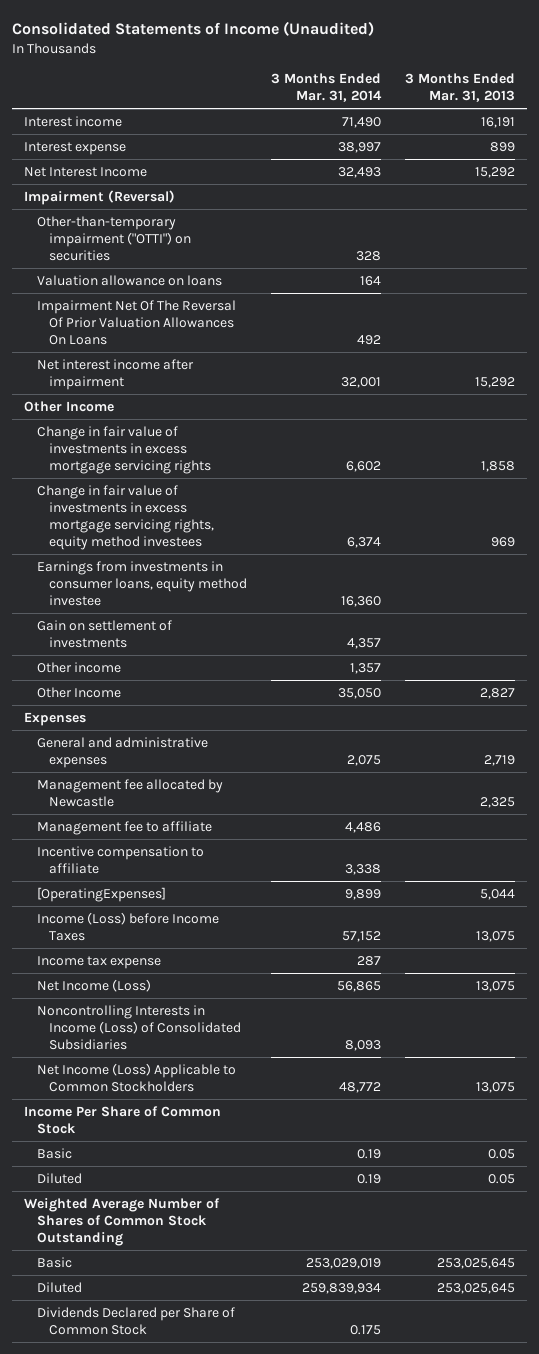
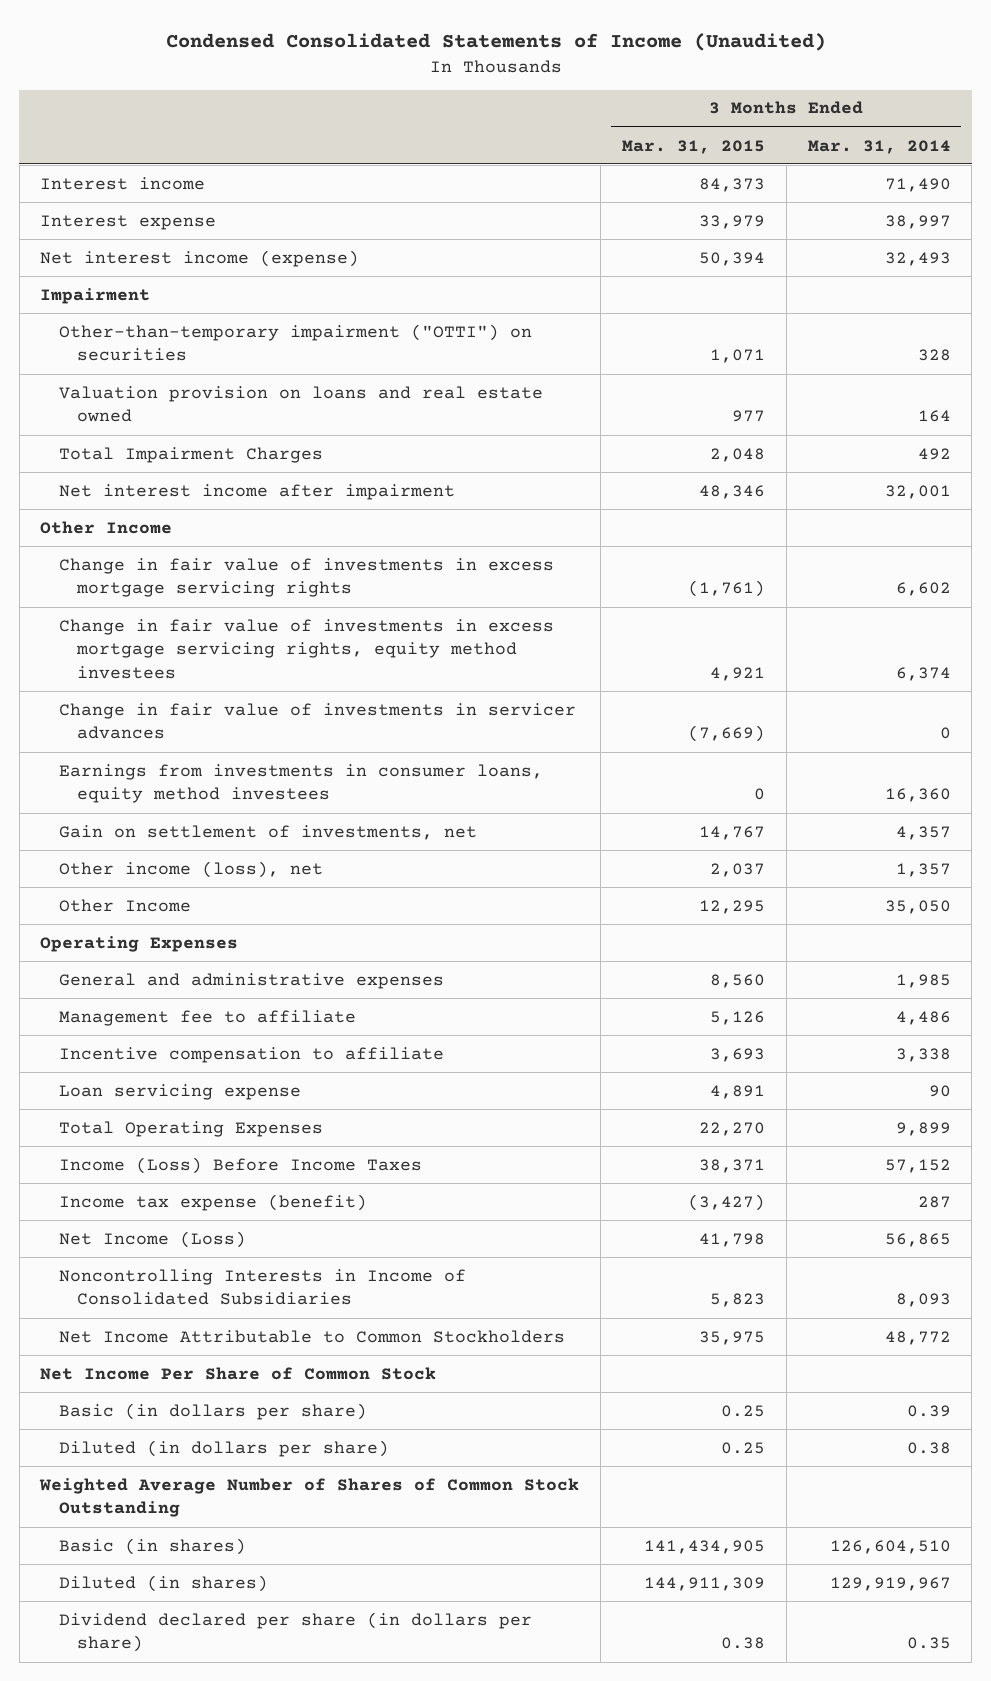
- Consolidated Statements of Income (Unaudited)
+ Condensed Consolidated Statements of Income (Unaudited)
- | 3 Months Ended Mar. 31, 2014 | 3 Months Ended Mar. 31, 2013
+ | 3 Months Ended Mar. 31, 2015 | 3 Months Ended Mar. 31, 2014
- Net Interest Income | 32,493 | 15,292
- Impairment (Reversal)
+ Net interest income (expense) | 50,394 | 32,493
+ Impairment
- Valuation allowance on loans | 164 |
- Impairment Net Of The Reversal Of Prior Valuation Allowances On Loans | 492 |
+ Valuation provision on loans and real estate owned | 977 | 164
+ Total Impairment Charges | 2,048 | 492
- Earnings from investments in consumer loans, equity method investee | 16,360 |
- Gain on settlement of investments | 4,357 |
- Other income | 1,357 |
+ Change in fair value of investments in servicer advances | (7,669) | 0
+ Earnings from investments in consumer loans, equity method investees | 0 | 16,360
+ Gain on settlement of investments, net | 14,767 | 4,357
+ Other income (loss), net | 2,037 | 1,357
- Expenses
- General and administrative expenses | 2,075 | 2,719
- Management fee allocated by Newcastle | | 2,325
+ Operating Expenses
+ General and administrative expenses | 8,560 | 1,985
- [OperatingExpenses] | 9,899 | 5,044
- Income (Loss) before Income Taxes | 57,152 | 13,075
- Income tax expense | 287 |
+ Loan servicing expense | 4,891 | 90
+ Total Operating Expenses | 22,270 | 9,899
+ Income (Loss) Before Income Taxes | 38,371 | 57,152
+ Income tax expense (benefit) | (3,427) | 287
- Noncontrolling Interests in Income (Loss) of Consolidated Subsidiaries | 8,093 |
- Net Income (Loss) Applicable to Common Stockholders | 48,772 | 13,075
- Income Per Share of Common Stock
- Basic | 0.19 | 0.05
- Diluted | 0.19 | 0.05
+ Noncontrolling Interests in Income of Consolidated Subsidiaries | 5,823 | 8,093
+ Net Income Attributable to Common Stockholders | 35,975 | 48,772
+ Net Income Per Share of Common Stock
+ Basic (in dollars per share) | 0.25 | 0.39
+ Diluted (in dollars per share) | 0.25 | 0.38
- Basic | 253,029,019 | 253,025,645
- Diluted | 259,839,934 | 253,025,645
- Dividends Declared per Share of Common Stock | 0.175 |
+ Basic (in shares) | 141,434,905 | 126,604,510
+ Diluted (in shares) | 144,911,309 | 129,919,967
+ Dividend declared per share (in dollars per share) | 0.38 | 0.35

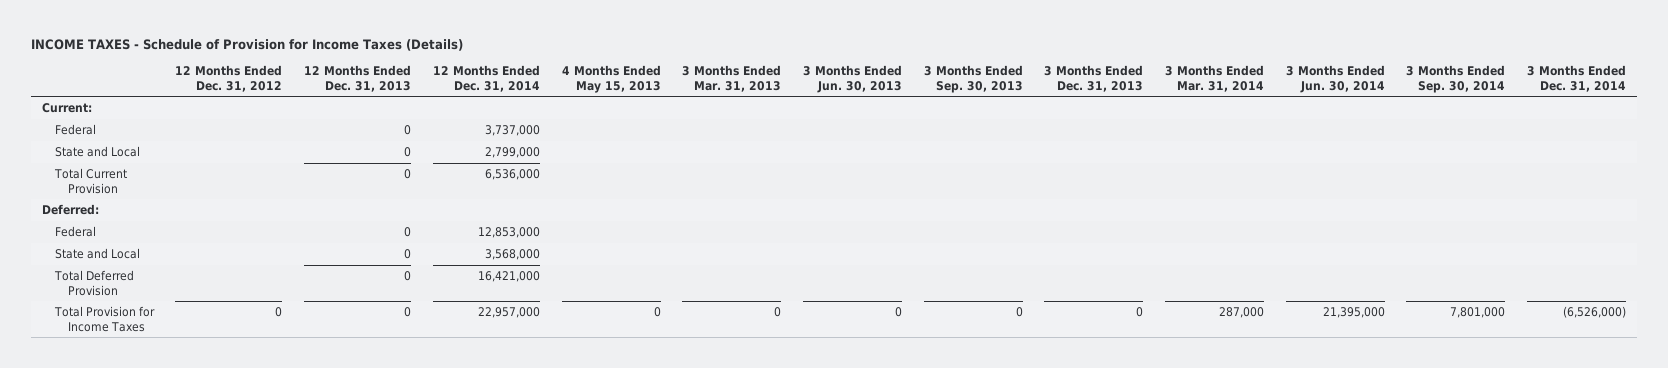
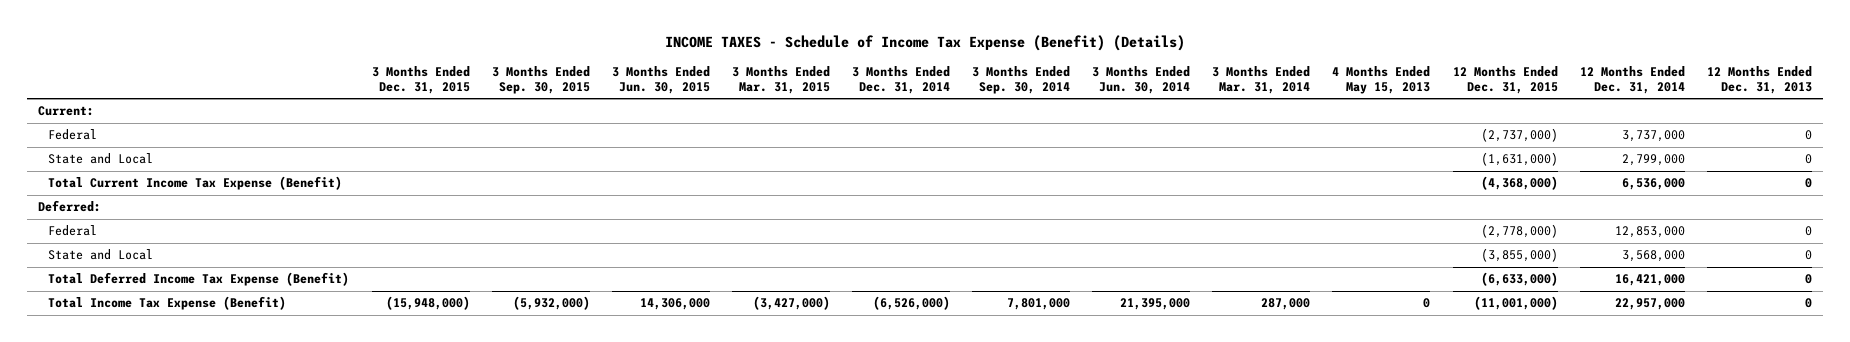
- INCOME TAXES - Schedule of Provision for Income Taxes (Details)
+ INCOME TAXES - Schedule of Income Tax Expense (Benefit) (Details)
- | 12 Months Ended Dec. 31, 2012 | 12 Months Ended Dec. 31, 2013 | 12 Months Ended Dec. 31, 2014 | 4 Months Ended May 15, 2013 | 3 Months Ended Mar. 31, 2013 | 3 Months Ended Jun. 30, 2013 | 3 Months Ended Sep. 30, 2013 | 3 Months Ended Dec. 31, 2013 | 3 Months Ended Mar. 31, 2014 | 3 Months Ended Jun. 30, 2014 | 3 Months Ended Sep. 30, 2014 | 3 Months Ended Dec. 31, 2014
+ | 3 Months Ended Dec. 31, 2015 | 3 Months Ended Sep. 30, 2015 | 3 Months Ended Jun. 30, 2015 | 3 Months Ended Mar. 31, 2015 | 3 Months Ended Dec. 31, 2014 | 3 Months Ended Sep. 30, 2014 | 3 Months Ended Jun. 30, 2014 | 3 Months Ended Mar. 31, 2014 | 4 Months Ended May 15, 2013 | 12 Months Ended Dec. 31, 2015 | 12 Months Ended Dec. 31, 2014 | 12 Months Ended Dec. 31, 2013
- Total Current Provision | | 0 | 6,536,000 | | | | | | | | |
+ Total Current Income Tax Expense (Benefit) | | | | | | | | | | (4,368,000) | 6,536,000 | 0
- Total Deferred Provision | | 0 | 16,421,000 | | | | | | | | |
- Total Provision for Income Taxes | 0 | 0 | 22,957,000 | 0 | 0 | 0 | 0 | 0 | 287,000 | 21,395,000 | 7,801,000 | (6,526,000)
+ Total Deferred Income Tax Expense (Benefit) | | | | | | | | | | (6,633,000) | 16,421,000 | 0
+ Total Income Tax Expense (Benefit) | (15,948,000) | (5,932,000) | 14,306,000 | (3,427,000) | (6,526,000) | 7,801,000 | 21,395,000 | 287,000 | 0 | (11,001,000) | 22,957,000 | 0

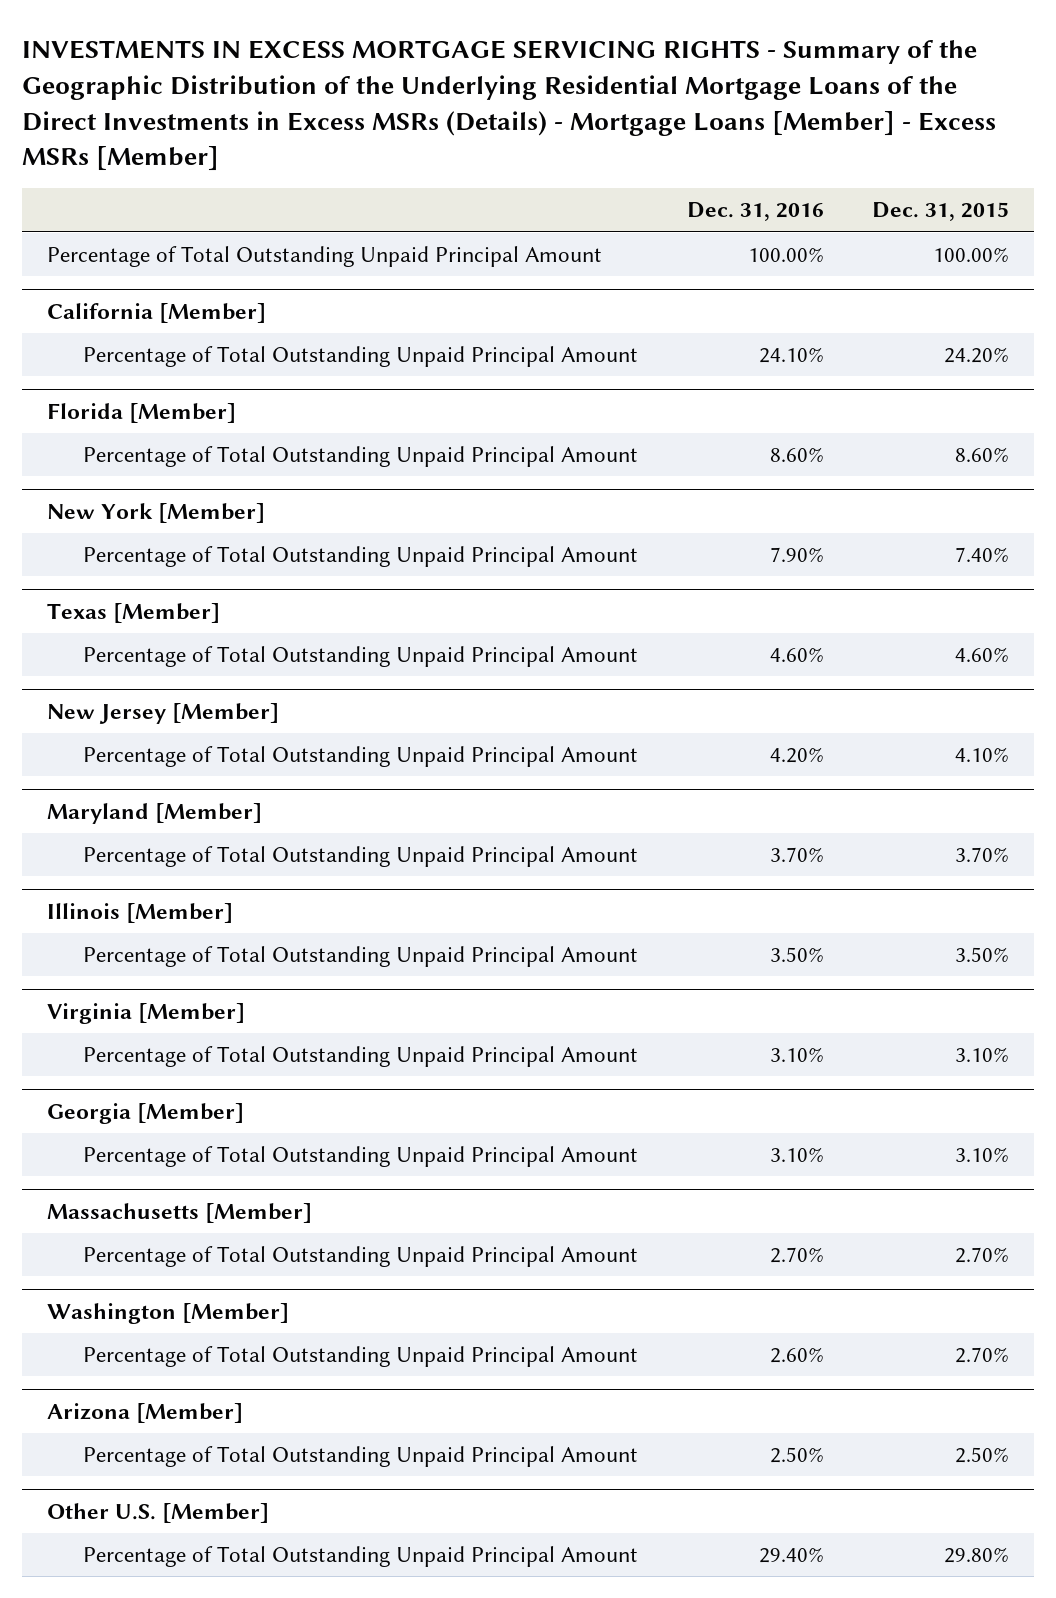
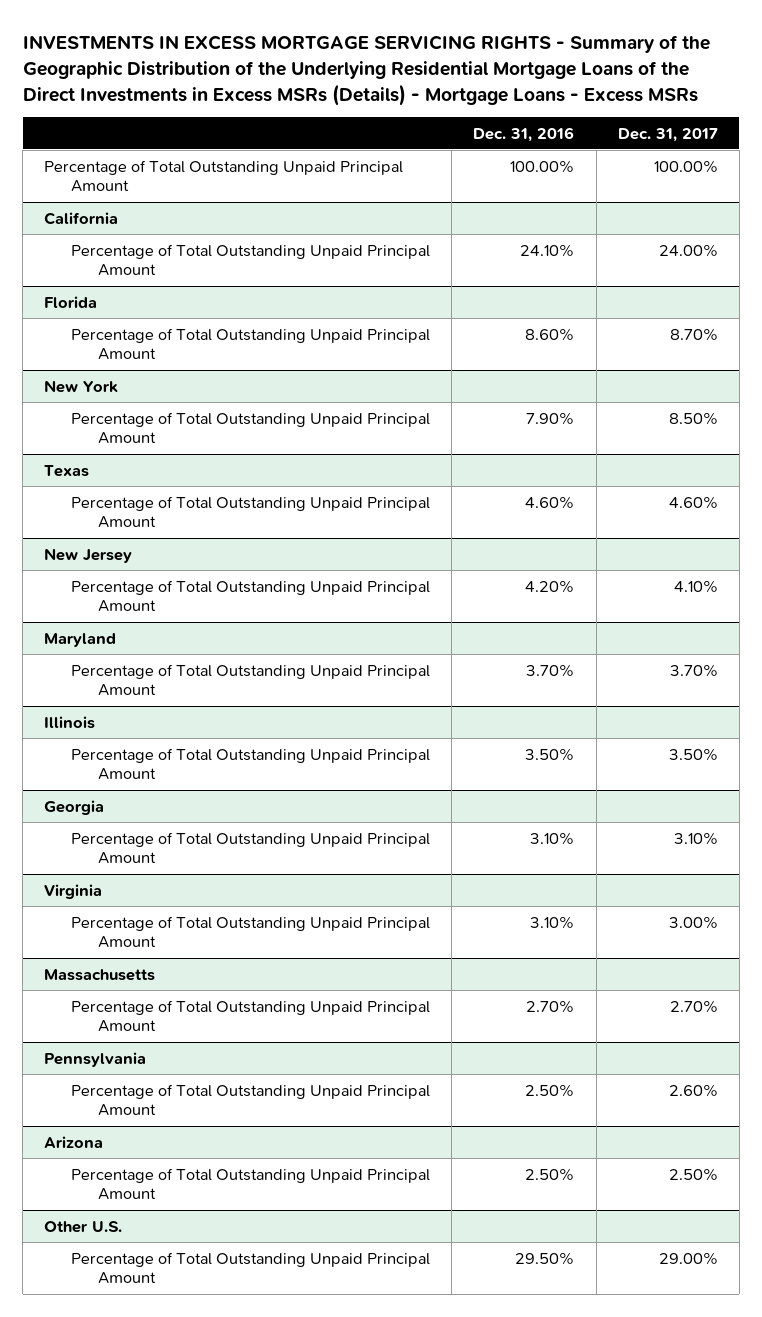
- INVESTMENTS IN EXCESS MORTGAGE SERVICING RIGHTS - Summary of the Geographic Distribution of the Underlying Residential Mortgage Loans of the Direct Investments in Excess MSRs (Details) - Mortgage Loans [Member] - Excess MSRs [Member]
+ INVESTMENTS IN EXCESS MORTGAGE SERVICING RIGHTS - Summary of the Geographic Distribution of the Underlying Residential Mortgage Loans of the Direct Investments in Excess MSRs (Details) - Mortgage Loans - Excess MSRs
- | Dec. 31, 2016 | Dec. 31, 2015
+ | Dec. 31, 2016 | Dec. 31, 2017
- California [Member]
+ California
- Florida [Member]
+ Florida
- New York [Member]
+ New York
- Texas [Member]
+ Texas
- New Jersey [Member]
+ New Jersey
- Maryland [Member]
+ Maryland
- Illinois [Member]
+ Illinois
- Virginia [Member]
+ Georgia
- Georgia [Member]
+ Virginia
- Massachusetts [Member]
+ Massachusetts
- Washington [Member]
- Percentage of Total Outstanding Unpaid Principal Amount | 2.60% | 2.70%
- Arizona [Member]
+ Pennsylvania
- Other U.S. [Member]
- Percentage of Total Outstanding Unpaid Principal Amount | 29.40% | 29.80%
+ Arizona
+ Percentage of Total Outstanding Unpaid Principal Amount | 2.50% | 2.50%
+ Other U.S.
+ Percentage of Total Outstanding Unpaid Principal Amount | 29.50% | 29.00%

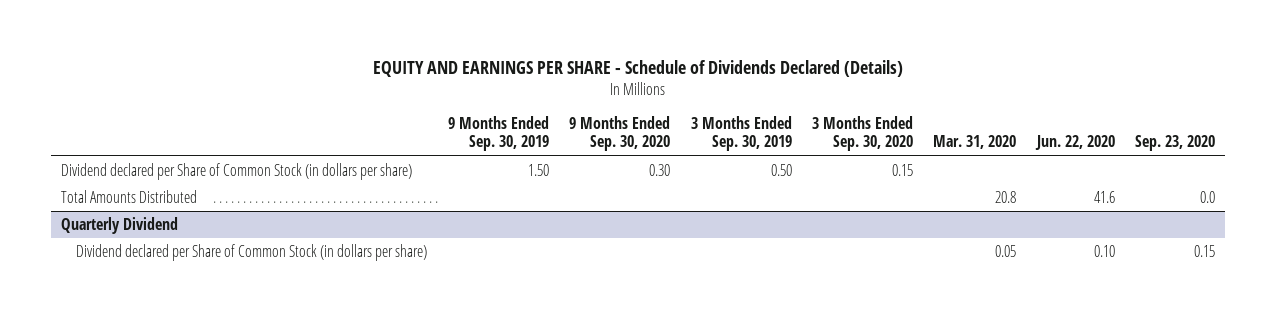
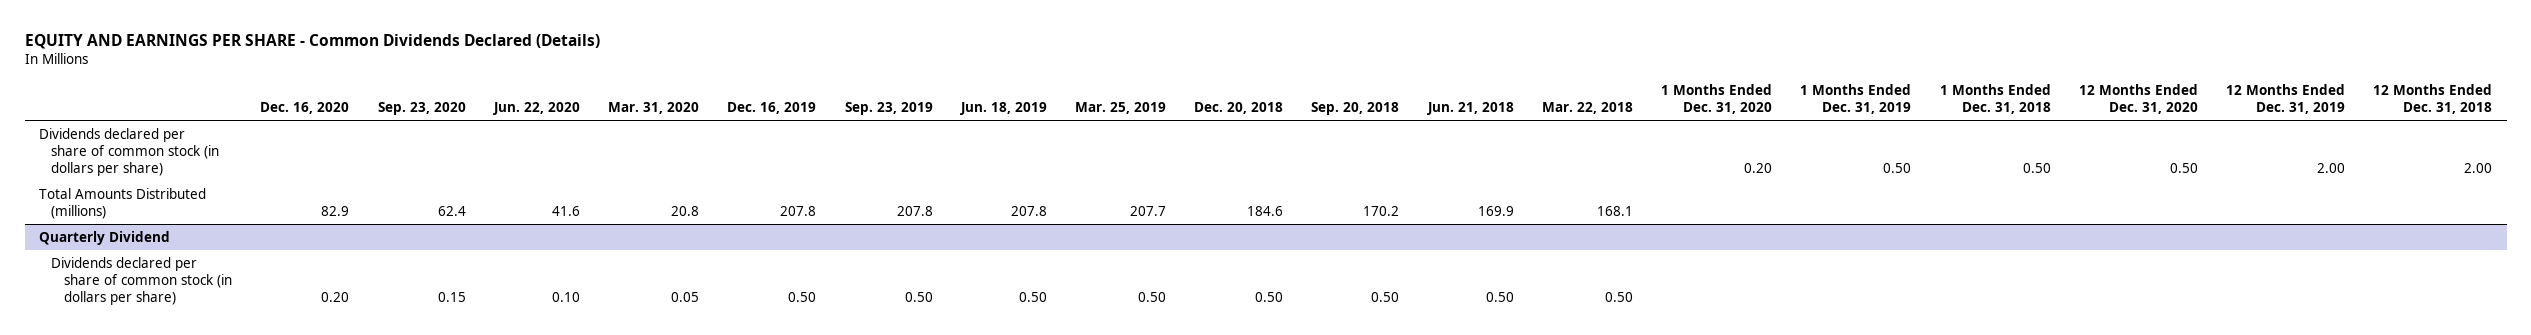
- EQUITY AND EARNINGS PER SHARE - Schedule of Dividends Declared (Details)
+ EQUITY AND EARNINGS PER SHARE - Common Dividends Declared (Details)
- | 9 Months Ended Sep. 30, 2019 | 9 Months Ended Sep. 30, 2020 | 3 Months Ended Sep. 30, 2019 | 3 Months Ended Sep. 30, 2020 | Mar. 31, 2020 | Jun. 22, 2020 | Sep. 23, 2020
+ | Dec. 16, 2020 | Sep. 23, 2020 | Jun. 22, 2020 | Mar. 31, 2020 | Dec. 16, 2019 | Sep. 23, 2019 | Jun. 18, 2019 | Mar. 25, 2019 | Dec. 20, 2018 | Sep. 20, 2018 | Jun. 21, 2018 | Mar. 22, 2018 | 1 Months Ended Dec. 31, 2020 | 1 Months Ended Dec. 31, 2019 | 1 Months Ended Dec. 31, 2018 | 12 Months Ended Dec. 31, 2020 | 12 Months Ended Dec. 31, 2019 | 12 Months Ended Dec. 31, 2018
- Dividend declared per Share of Common Stock (in dollars per share) | 1.50 | 0.30 | 0.50 | 0.15 | | |
- Total Amounts Distributed | | | | | 20.8 | 41.6 | 0.0
+ Dividends declared per share of common stock (in dollars per share) | | | | | | | | | | | | | 0.20 | 0.50 | 0.50 | 0.50 | 2.00 | 2.00
+ Total Amounts Distributed (millions) | 82.9 | 62.4 | 41.6 | 20.8 | 207.8 | 207.8 | 207.8 | 207.7 | 184.6 | 170.2 | 169.9 | 168.1 | | | | | |
@ Quarterly Dividend
- Dividend declared per Share of Common Stock (in dollars per share) | | | | | 0.05 | 0.10 | 0.15
+ Dividends declared per share of common stock (in dollars per share) | 0.20 | 0.15 | 0.10 | 0.05 | 0.50 | 0.50 | 0.50 | 0.50 | 0.50 | 0.50 | 0.50 | 0.50 | | | | | |

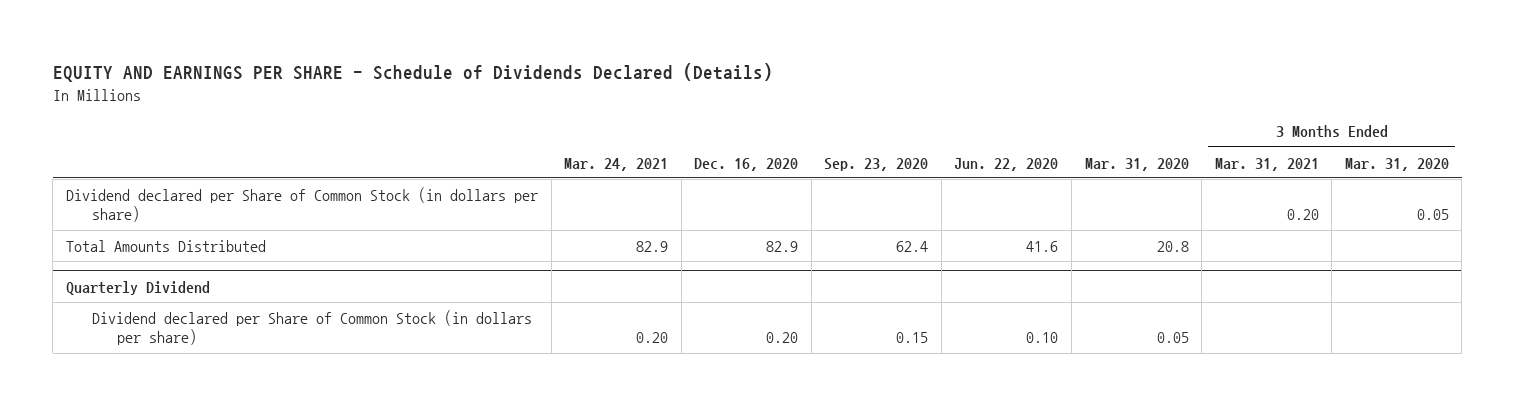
- EQUITY AND EARNINGS PER SHARE - Common Dividends Declared (Details)
+ EQUITY AND EARNINGS PER SHARE - Schedule of Dividends Declared (Details)
- | Dec. 16, 2020 | Sep. 23, 2020 | Jun. 22, 2020 | Mar. 31, 2020 | Dec. 16, 2019 | Sep. 23, 2019 | Jun. 18, 2019 | Mar. 25, 2019 | Dec. 20, 2018 | Sep. 20, 2018 | Jun. 21, 2018 | Mar. 22, 2018 | 1 Months Ended Dec. 31, 2020 | 1 Months Ended Dec. 31, 2019 | 1 Months Ended Dec. 31, 2018 | 12 Months Ended Dec. 31, 2020 | 12 Months Ended Dec. 31, 2019 | 12 Months Ended Dec. 31, 2018
+ | Mar. 24, 2021 | Dec. 16, 2020 | Sep. 23, 2020 | Jun. 22, 2020 | Mar. 31, 2020 | 3 Months Ended Mar. 31, 2021 | 3 Months Ended Mar. 31, 2020
- Dividends declared per share of common stock (in dollars per share) | | | | | | | | | | | | | 0.20 | 0.50 | 0.50 | 0.50 | 2.00 | 2.00
- Total Amounts Distributed (millions) | 82.9 | 62.4 | 41.6 | 20.8 | 207.8 | 207.8 | 207.8 | 207.7 | 184.6 | 170.2 | 169.9 | 168.1 | | | | | |
+ Dividend declared per Share of Common Stock (in dollars per share) | | | | | | 0.20 | 0.05
+ Total Amounts Distributed | 82.9 | 82.9 | 62.4 | 41.6 | 20.8 | |
@ Quarterly Dividend
- Dividends declared per share of common stock (in dollars per share) | 0.20 | 0.15 | 0.10 | 0.05 | 0.50 | 0.50 | 0.50 | 0.50 | 0.50 | 0.50 | 0.50 | 0.50 | | | | | |
+ Dividend declared per Share of Common Stock (in dollars per share) | 0.20 | 0.20 | 0.15 | 0.10 | 0.05 | |

